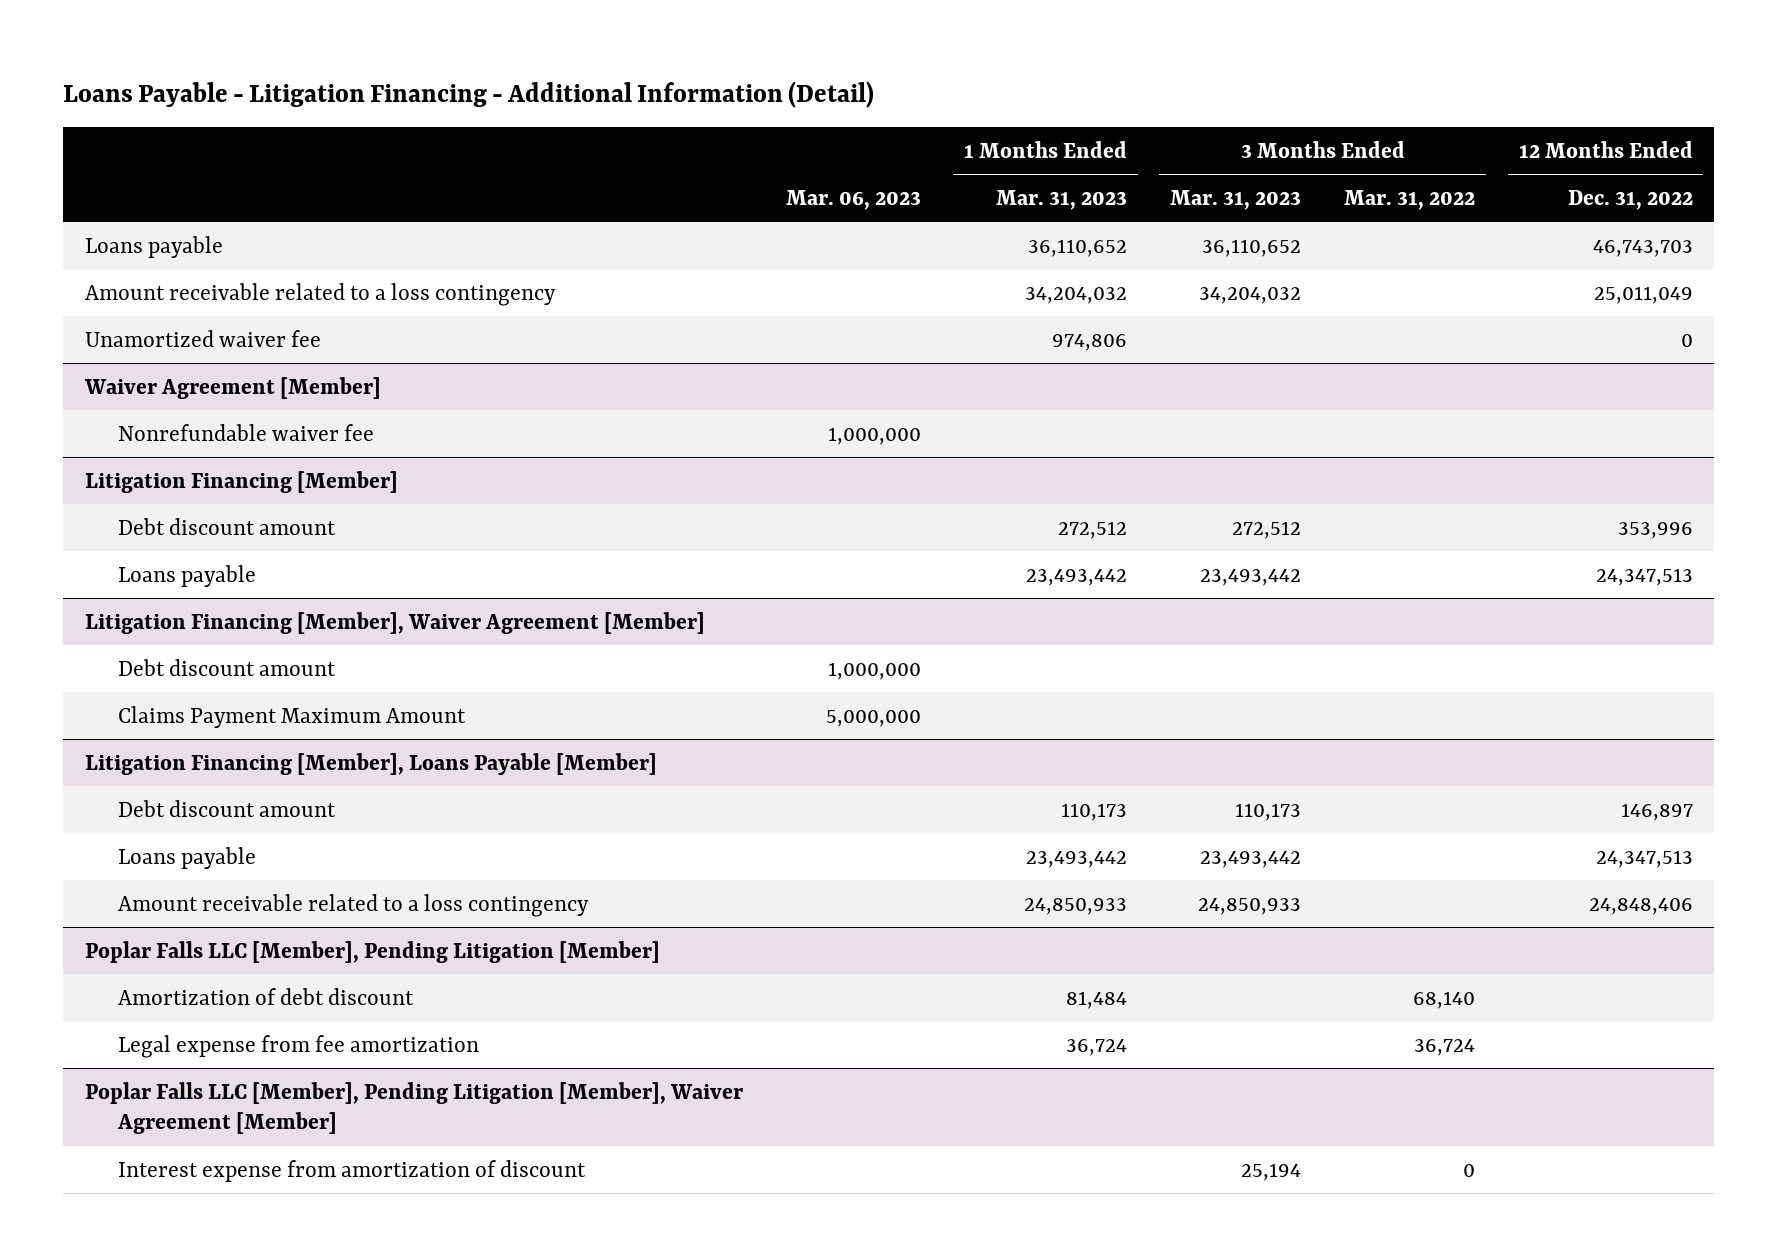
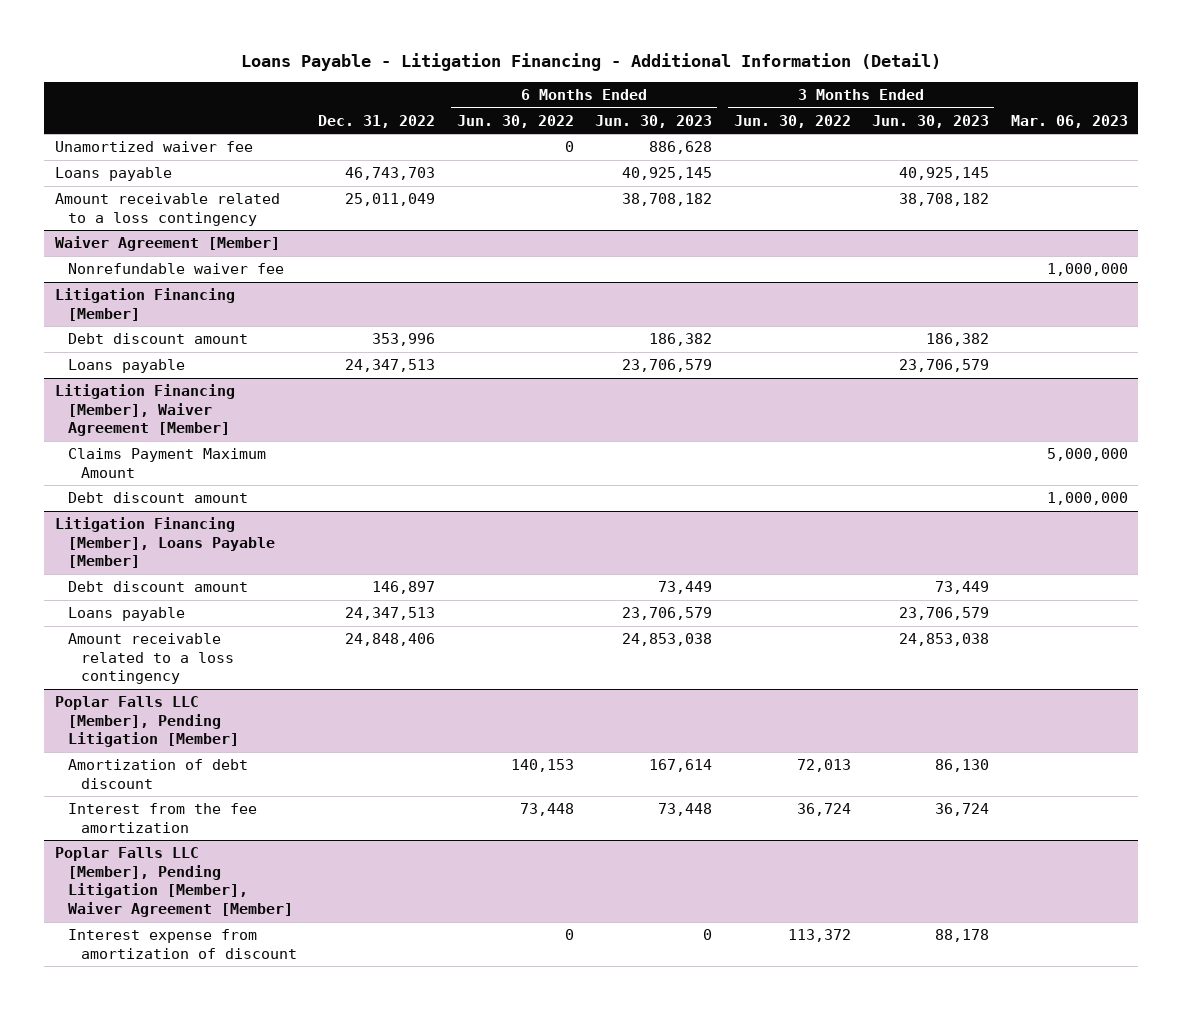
- | Mar. 06, 2023 | 1 Months Ended Mar. 31, 2023 | 3 Months Ended Mar. 31, 2023 | 3 Months Ended Mar. 31, 2022 | 12 Months Ended Dec. 31, 2022
+ | Dec. 31, 2022 | 6 Months Ended Jun. 30, 2022 | 6 Months Ended Jun. 30, 2023 | 3 Months Ended Jun. 30, 2022 | 3 Months Ended Jun. 30, 2023 | Mar. 06, 2023
moved up: Unamortized waiver fee | | 0 | 886,628 | | |
@ Litigation Financing [Member], Waiver Agreement [Member]
moved down: Debt discount amount | | | | | | 1,000,000
@ Poplar Falls LLC [Member], Pending Litigation [Member]
- Legal expense from fee amortization | | 36,724 | | 36,724 |
+ Interest from the fee amortization | | 73,448 | 73,448 | 36,724 | 36,724 |

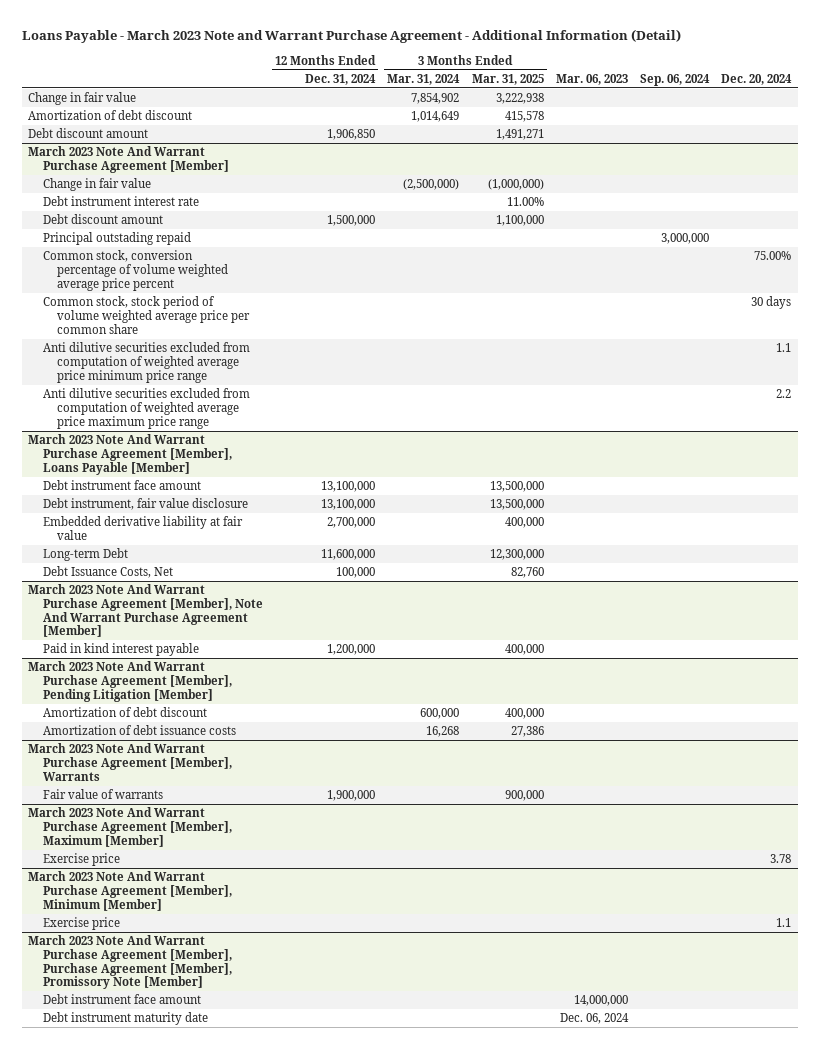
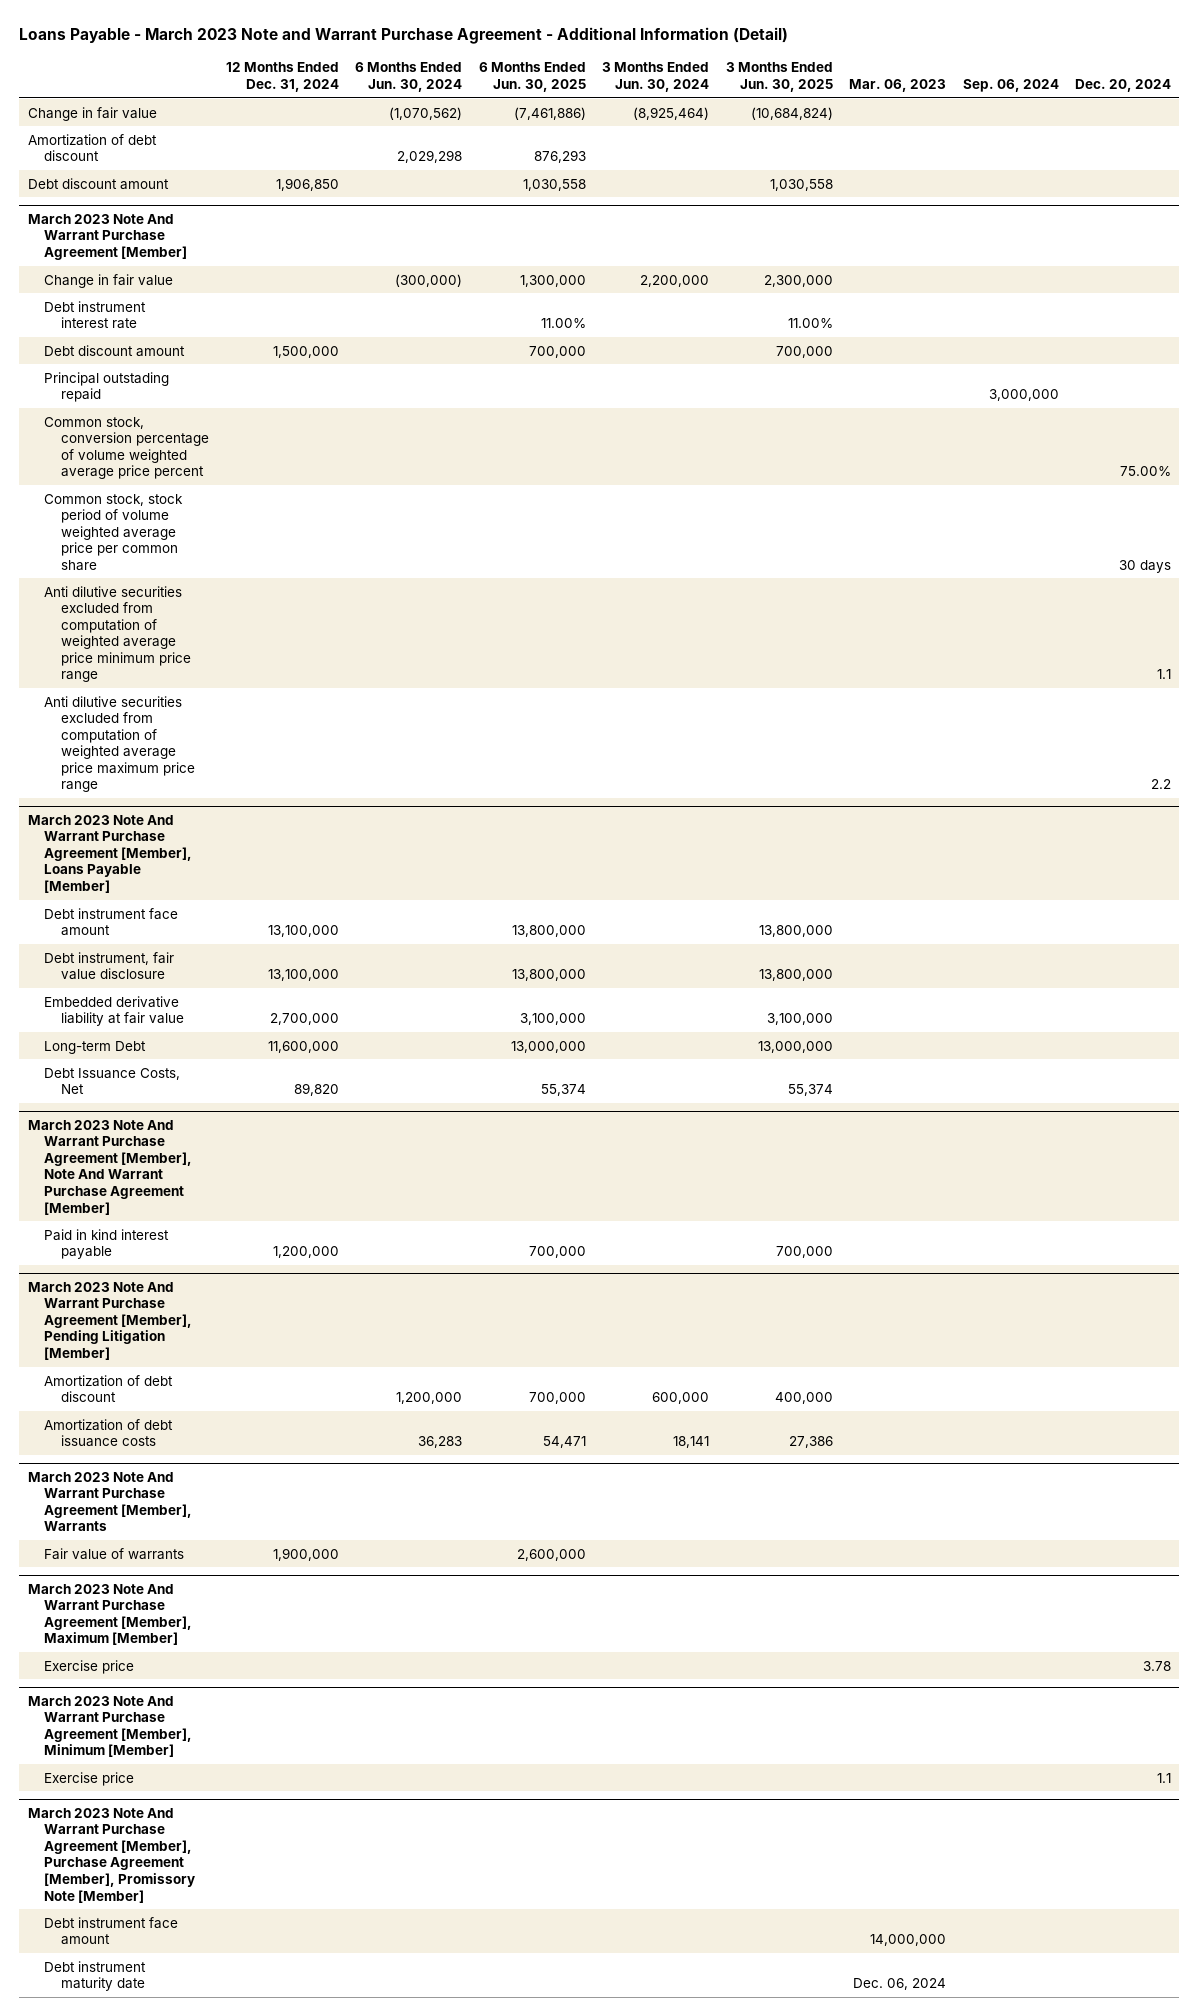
- | 12 Months Ended Dec. 31, 2024 | 3 Months Ended Mar. 31, 2024 | 3 Months Ended Mar. 31, 2025 | Mar. 06, 2023 | Sep. 06, 2024 | Dec. 20, 2024
+ | 12 Months Ended Dec. 31, 2024 | 6 Months Ended Jun. 30, 2024 | 6 Months Ended Jun. 30, 2025 | 3 Months Ended Jun. 30, 2024 | 3 Months Ended Jun. 30, 2025 | Mar. 06, 2023 | Sep. 06, 2024 | Dec. 20, 2024
@ March 2023 Note And Warrant Purchase Agreement [Member], Loans Payable [Member]
- Debt Issuance Costs, Net | 100,000 | | 82,760 | | |
+ Debt Issuance Costs, Net | 89,820 | | 55,374 | | 55,374 | | |

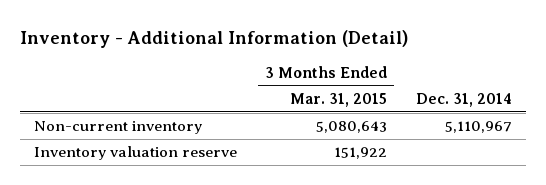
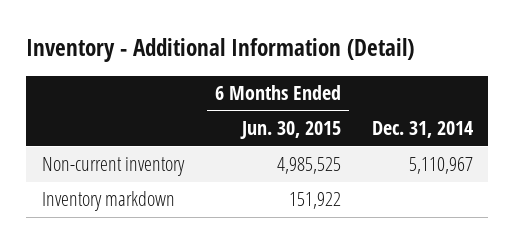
- | 3 Months Ended Mar. 31, 2015 | Dec. 31, 2014
+ | 6 Months Ended Jun. 30, 2015 | Dec. 31, 2014
- Inventory valuation reserve | 151,922 |
+ Inventory markdown | 151,922 |

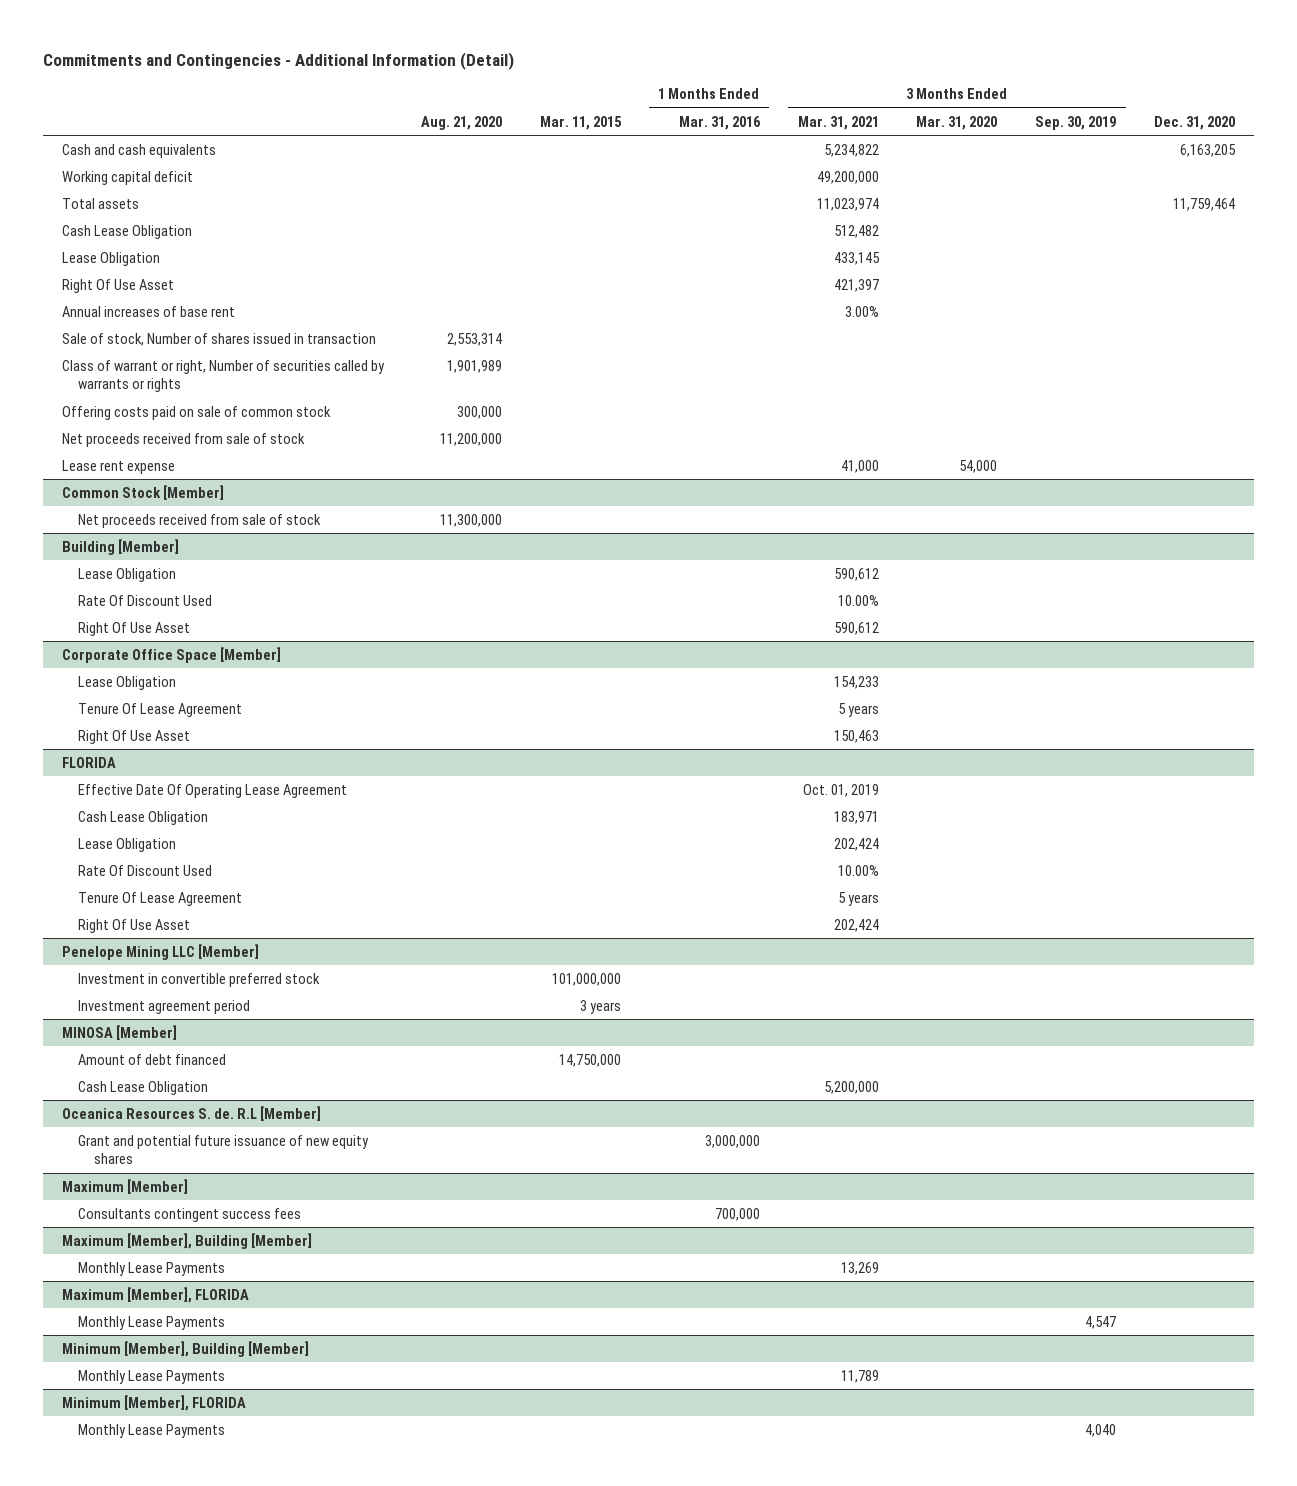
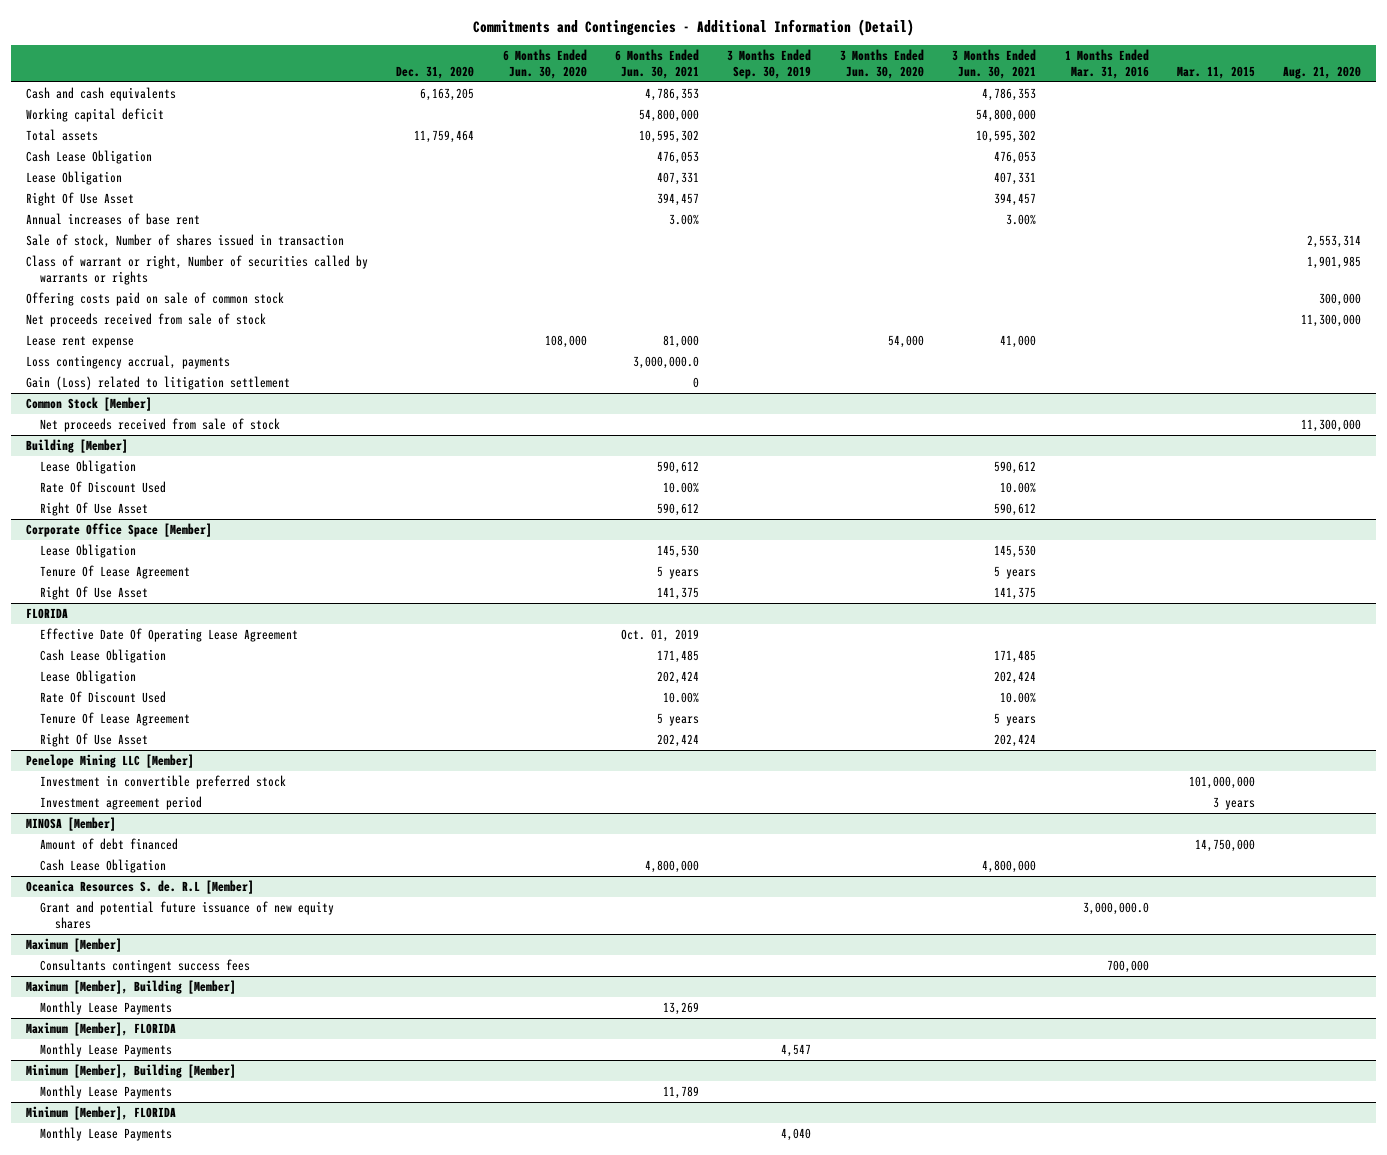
- | Aug. 21, 2020 | Mar. 11, 2015 | 1 Months Ended Mar. 31, 2016 | 3 Months Ended Mar. 31, 2021 | 3 Months Ended Mar. 31, 2020 | 3 Months Ended Sep. 30, 2019 | Dec. 31, 2020
+ | Dec. 31, 2020 | 6 Months Ended Jun. 30, 2020 | 6 Months Ended Jun. 30, 2021 | 3 Months Ended Sep. 30, 2019 | 3 Months Ended Jun. 30, 2020 | 3 Months Ended Jun. 30, 2021 | 1 Months Ended Mar. 31, 2016 | Mar. 11, 2015 | Aug. 21, 2020
- Class of warrant or right, Number of securities called by warrants or rights | 1,901,989 | | | | | |
+ Class of warrant or right, Number of securities called by warrants or rights | | | | | | | | | 1,901,985
- Net proceeds received from sale of stock | 11,200,000 | | | | | |
+ Net proceeds received from sale of stock | | | | | | | | | 11,300,000
+ Loss contingency accrual, payments | | | 3,000,000.0 | | | | | |
+ Gain (Loss) related to litigation settlement | | | 0 | | | | | |
@ Oceanica Resources S. de. R.L [Member]
- Grant and potential future issuance of new equity shares | | | 3,000,000 | | | |
+ Grant and potential future issuance of new equity shares | | | | | | | 3,000,000.0 | |

